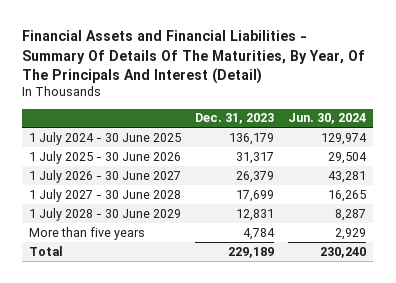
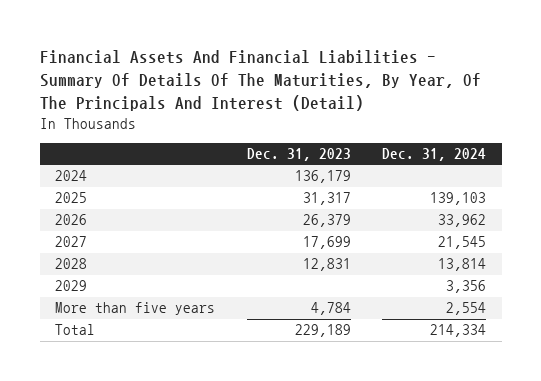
- Financial Assets and Financial Liabilities - Summary Of Details Of The Maturities, By Year, Of The Principals And Interest (Detail)
+ Financial Assets And Financial Liabilities - Summary Of Details Of The Maturities, By Year, Of The Principals And Interest (Detail)
- | Dec. 31, 2023 | Jun. 30, 2024
+ | Dec. 31, 2023 | Dec. 31, 2024
- 1 July 2024 - 30 June 2025 | 136,179 | 129,974
- 1 July 2025 - 30 June 2026 | 31,317 | 29,504
- 1 July 2026 - 30 June 2027 | 26,379 | 43,281
- 1 July 2027 - 30 June 2028 | 17,699 | 16,265
- 1 July 2028 - 30 June 2029 | 12,831 | 8,287
+ 2024 | 136,179 |
+ 2025 | 31,317 | 139,103
+ 2026 | 26,379 | 33,962
+ 2027 | 17,699 | 21,545
+ 2028 | 12,831 | 13,814
+ 2029 | | 3,356

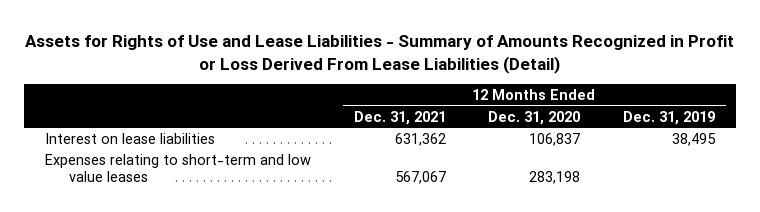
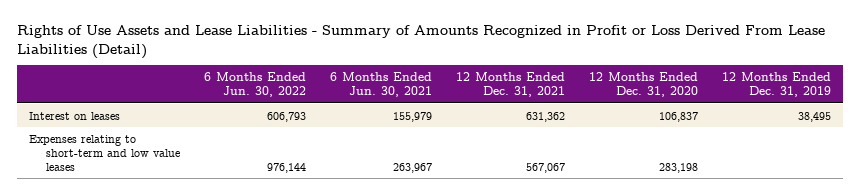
- Assets for Rights of Use and Lease Liabilities - Summary of Amounts Recognized in Profit or Loss Derived From Lease Liabilities (Detail)
+ Rights of Use Assets and Lease Liabilities - Summary of Amounts Recognized in Profit or Loss Derived From Lease Liabilities (Detail)
- | 12 Months Ended Dec. 31, 2021 | 12 Months Ended Dec. 31, 2020 | 12 Months Ended Dec. 31, 2019
+ | 6 Months Ended Jun. 30, 2022 | 6 Months Ended Jun. 30, 2021 | 12 Months Ended Dec. 31, 2021 | 12 Months Ended Dec. 31, 2020 | 12 Months Ended Dec. 31, 2019
- Interest on lease liabilities | 631,362 | 106,837 | 38,495
+ Interest on leases | 606,793 | 155,979 | 631,362 | 106,837 | 38,495

